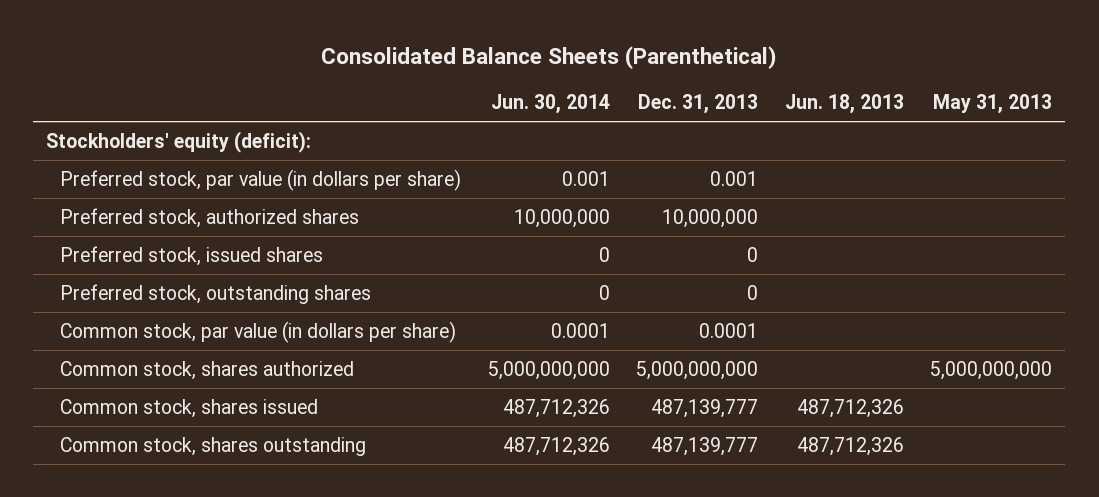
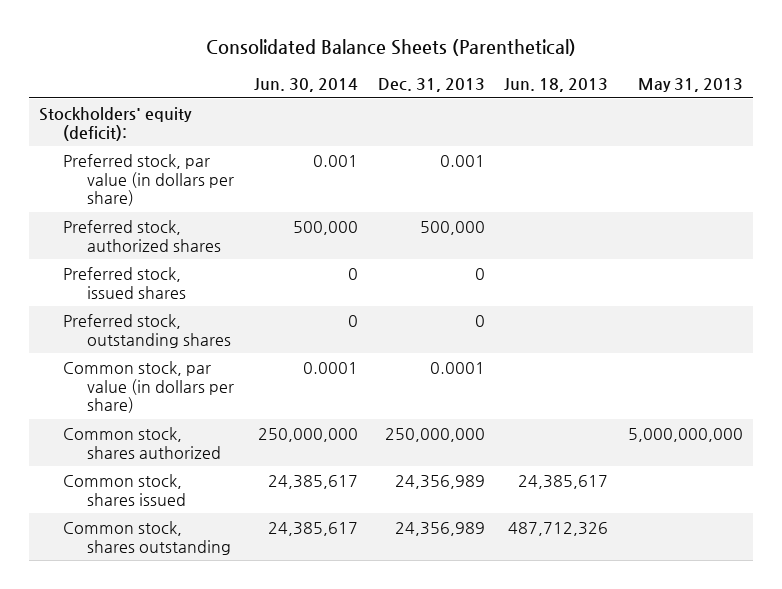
- Preferred stock, authorized shares | 10,000,000 | 10,000,000 | |
+ Preferred stock, authorized shares | 500,000 | 500,000 | |
- Common stock, shares authorized | 5,000,000,000 | 5,000,000,000 | | 5,000,000,000
- Common stock, shares issued | 487,712,326 | 487,139,777 | 487,712,326 |
- Common stock, shares outstanding | 487,712,326 | 487,139,777 | 487,712,326 |
+ Common stock, shares authorized | 250,000,000 | 250,000,000 | | 5,000,000,000
+ Common stock, shares issued | 24,385,617 | 24,356,989 | 24,385,617 |
+ Common stock, shares outstanding | 24,385,617 | 24,356,989 | 487,712,326 |

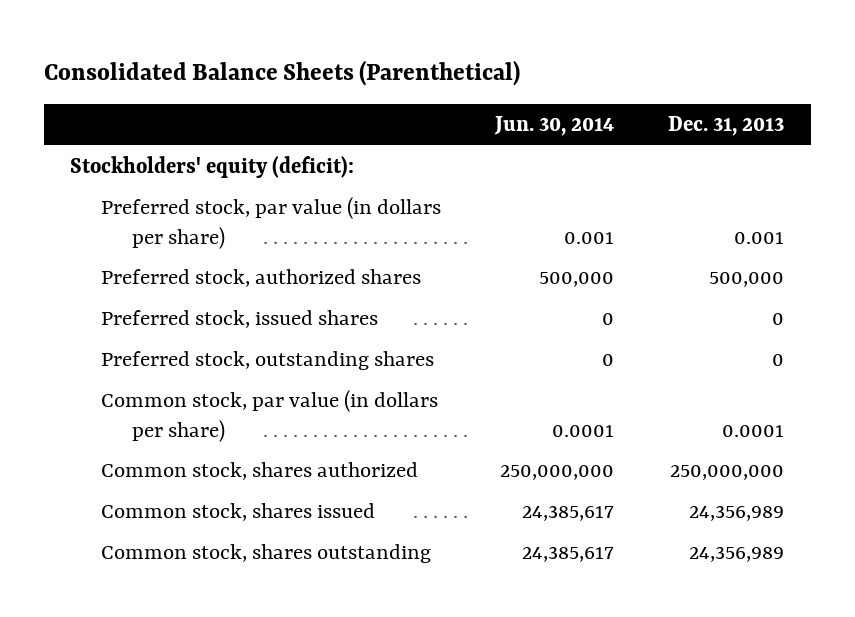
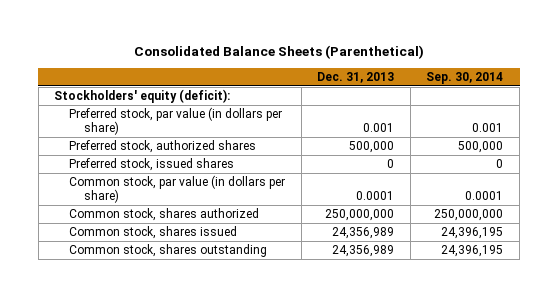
- | Jun. 30, 2014 | Dec. 31, 2013
+ | Dec. 31, 2013 | Sep. 30, 2014
- Preferred stock, outstanding shares | 0 | 0

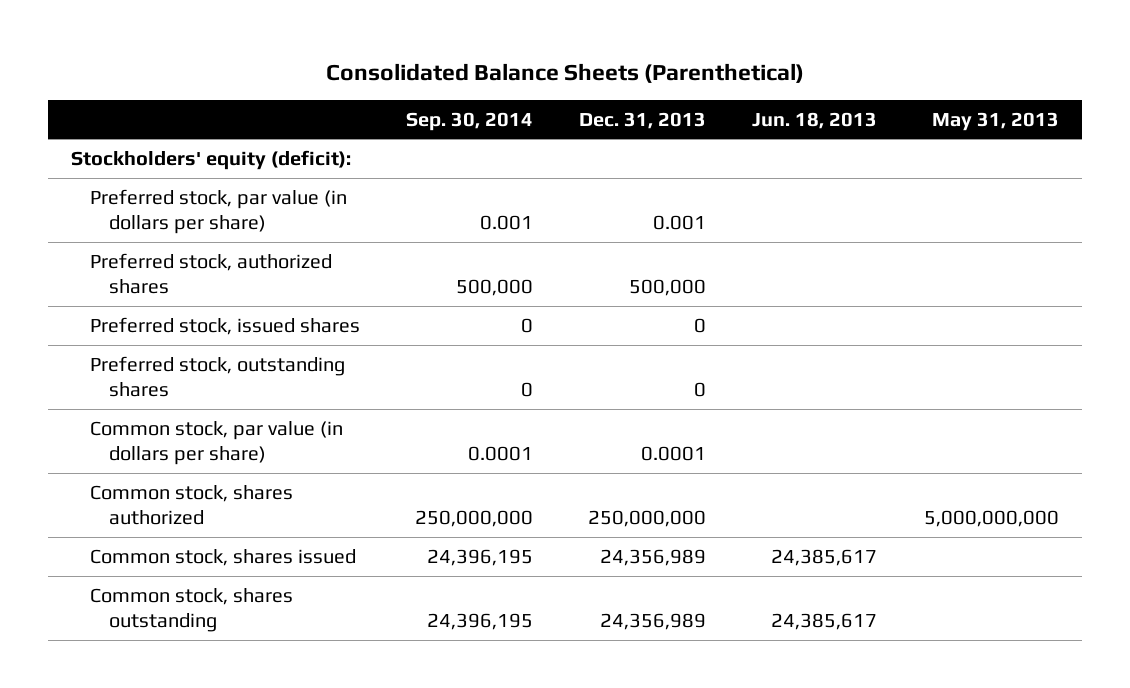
- | Dec. 31, 2013 | Sep. 30, 2014
+ | Sep. 30, 2014 | Dec. 31, 2013 | Jun. 18, 2013 | May 31, 2013
+ Preferred stock, outstanding shares | 0 | 0 | |

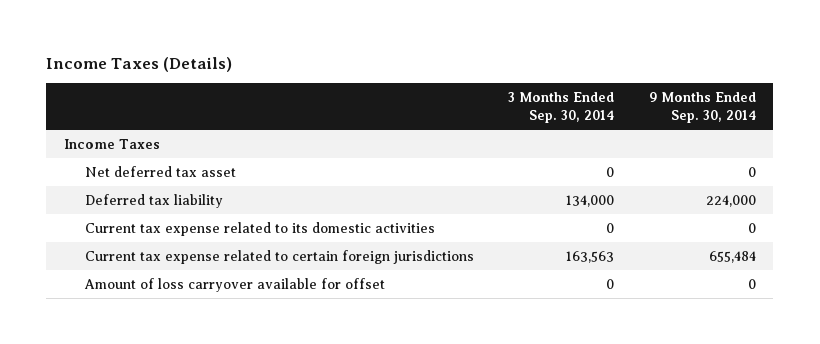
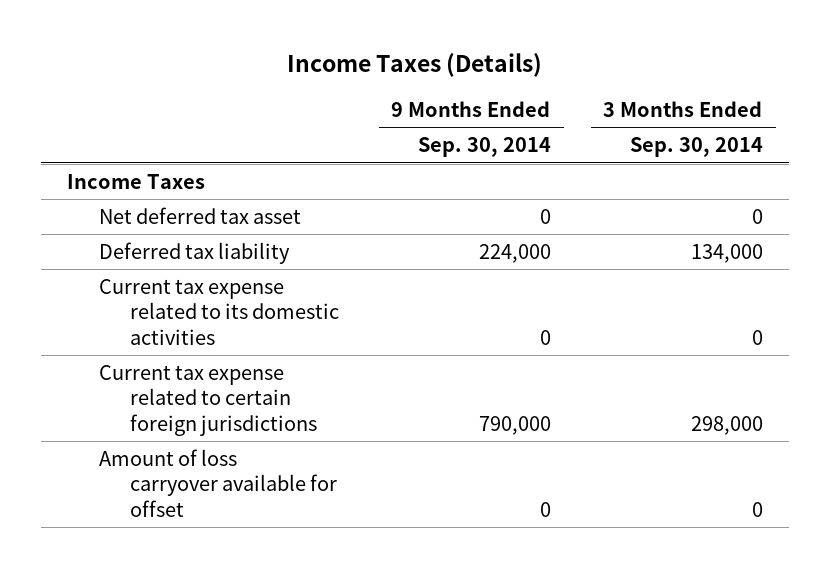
- | 3 Months Ended Sep. 30, 2014 | 9 Months Ended Sep. 30, 2014
+ | 9 Months Ended Sep. 30, 2014 | 3 Months Ended Sep. 30, 2014
- Current tax expense related to certain foreign jurisdictions | 163,563 | 655,484
+ Current tax expense related to certain foreign jurisdictions | 790,000 | 298,000

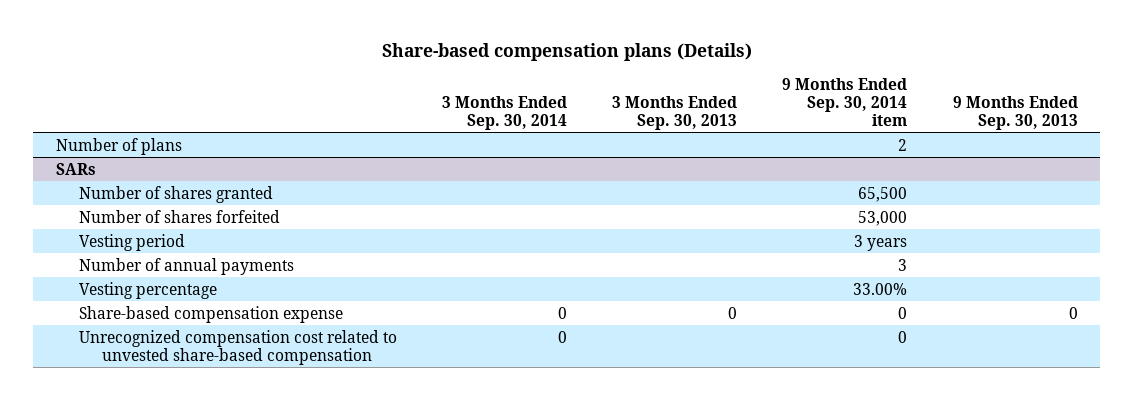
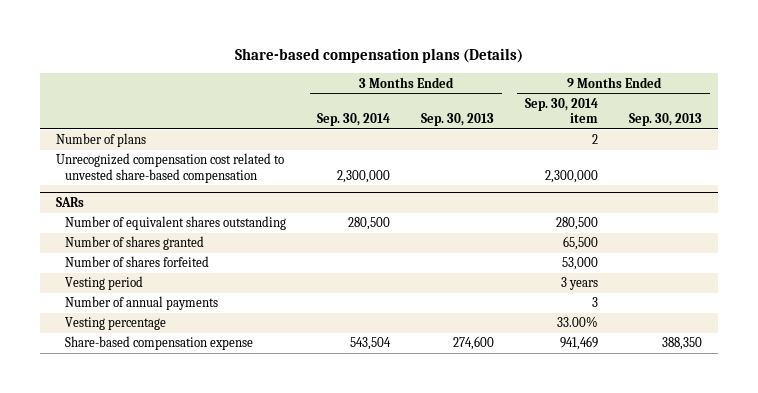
+ Unrecognized compensation cost related to unvested share-based compensation | 2,300,000 | | 2,300,000 |
@ SARs
+ Number of equivalent shares outstanding | 280,500 | | 280,500 |
- Share-based compensation expense | 0 | 0 | 0 | 0
- Unrecognized compensation cost related to unvested share-based compensation | 0 | | 0 |
+ Share-based compensation expense | 543,504 | 274,600 | 941,469 | 388,350

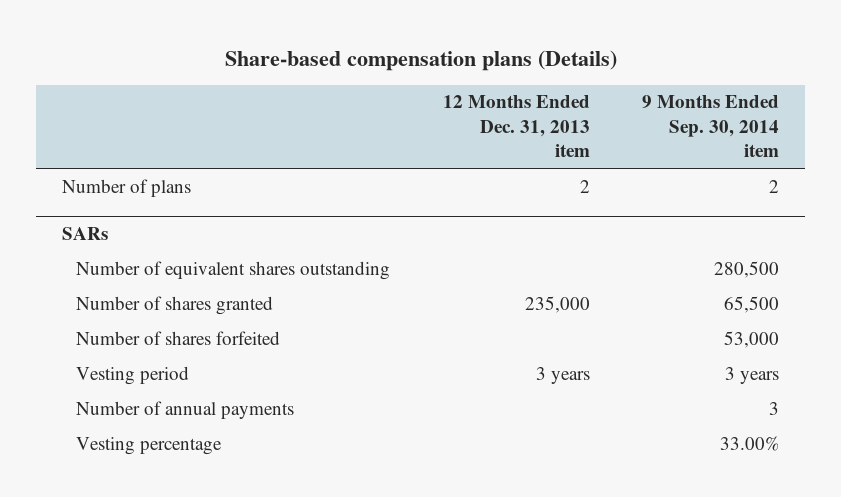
- | 3 Months Ended Sep. 30, 2014 | 3 Months Ended Sep. 30, 2013 | 9 Months Ended Sep. 30, 2014 item | 9 Months Ended Sep. 30, 2013
+ | 12 Months Ended Dec. 31, 2013 item | 9 Months Ended Sep. 30, 2014 item
- Unrecognized compensation cost related to unvested share-based compensation | 2,300,000 | | 2,300,000 |
@ SARs
- Share-based compensation expense | 543,504 | 274,600 | 941,469 | 388,350

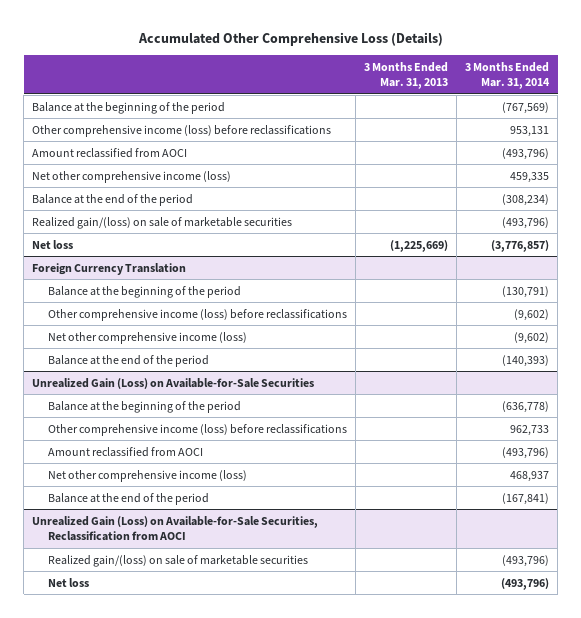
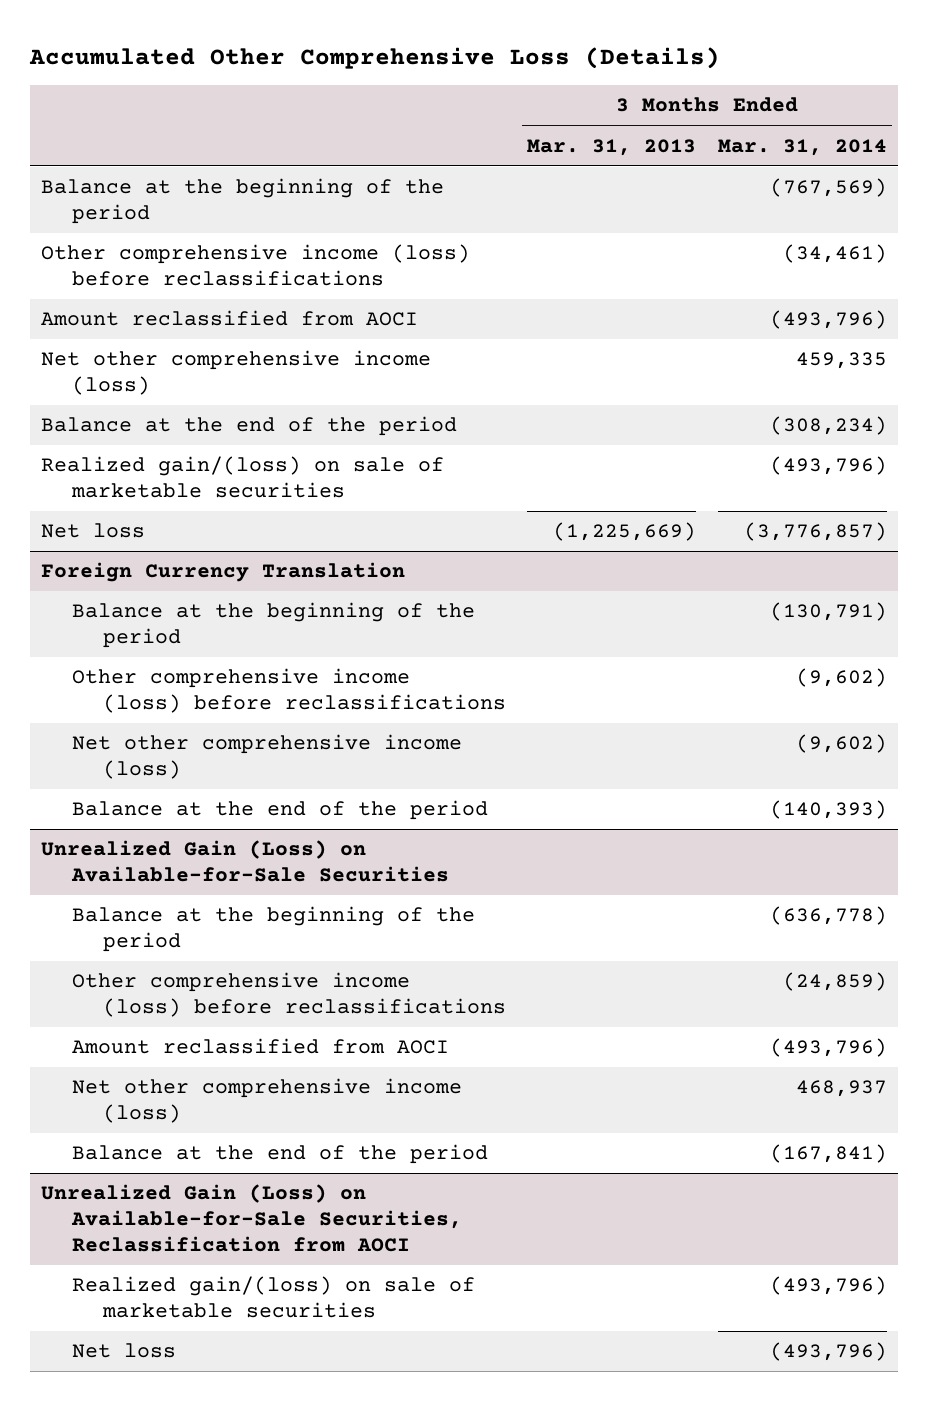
- Other comprehensive income (loss) before reclassifications | | 953,131
+ Other comprehensive income (loss) before reclassifications | | (34,461)
@ Unrealized Gain (Loss) on Available-for-Sale Securities
- Other comprehensive income (loss) before reclassifications | | 962,733
+ Other comprehensive income (loss) before reclassifications | | (24,859)

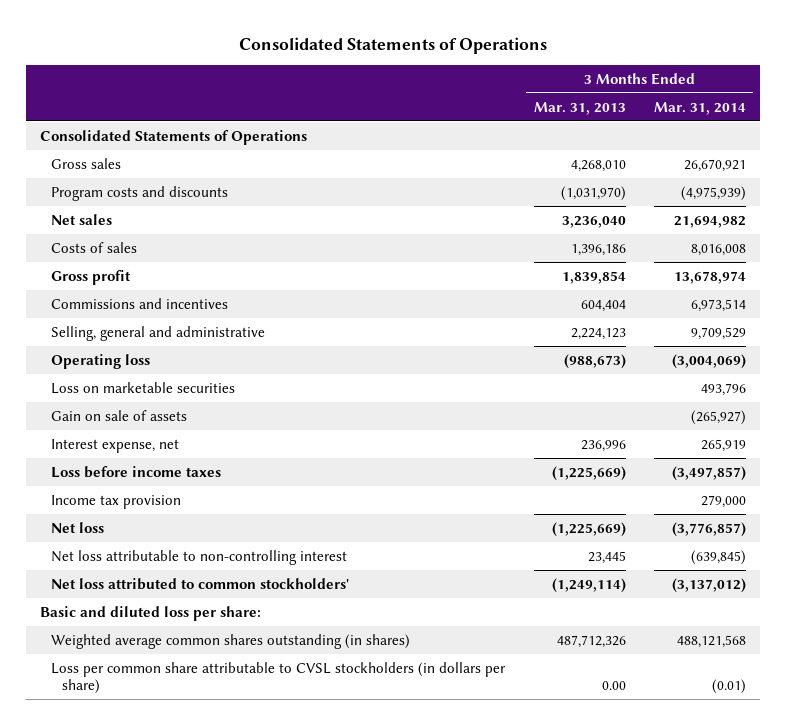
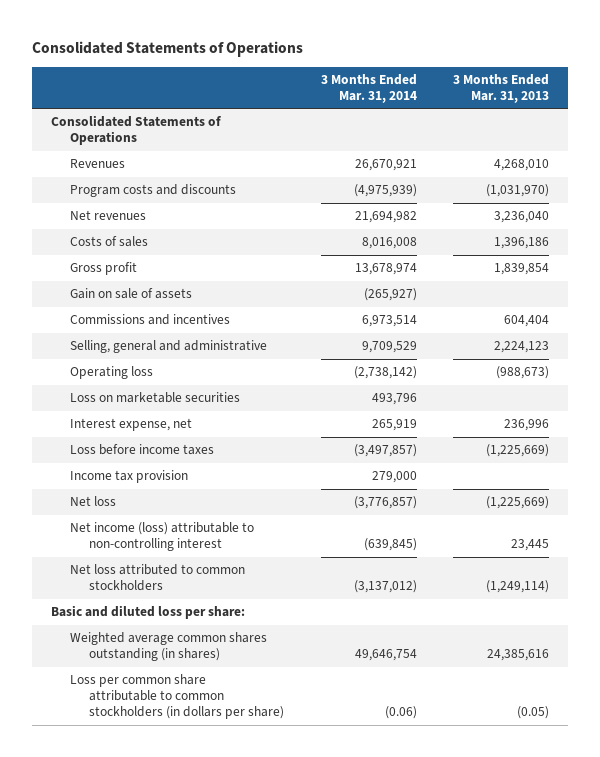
- | 3 Months Ended Mar. 31, 2013 | 3 Months Ended Mar. 31, 2014
+ | 3 Months Ended Mar. 31, 2014 | 3 Months Ended Mar. 31, 2013
- Gross sales | 4,268,010 | 26,670,921
+ Revenues | 26,670,921 | 4,268,010
- Net sales | 3,236,040 | 21,694,982
+ Net revenues | 21,694,982 | 3,236,040
moved up: Gain on sale of assets | (265,927) |
- Operating loss | (988,673) | (3,004,069)
+ Operating loss | (2,738,142) | (988,673)
- Net loss attributable to non-controlling interest | 23,445 | (639,845)
- Net loss attributed to common stockholders' | (1,249,114) | (3,137,012)
+ Net income (loss) attributable to non-controlling interest | (639,845) | 23,445
+ Net loss attributed to common stockholders | (3,137,012) | (1,249,114)
- Weighted average common shares outstanding (in shares) | 487,712,326 | 488,121,568
- Loss per common share attributable to CVSL stockholders (in dollars per share) | 0.00 | (0.01)
+ Weighted average common shares outstanding (in shares) | 49,646,754 | 24,385,616
+ Loss per common share attributable to common stockholders (in dollars per share) | (0.06) | (0.05)

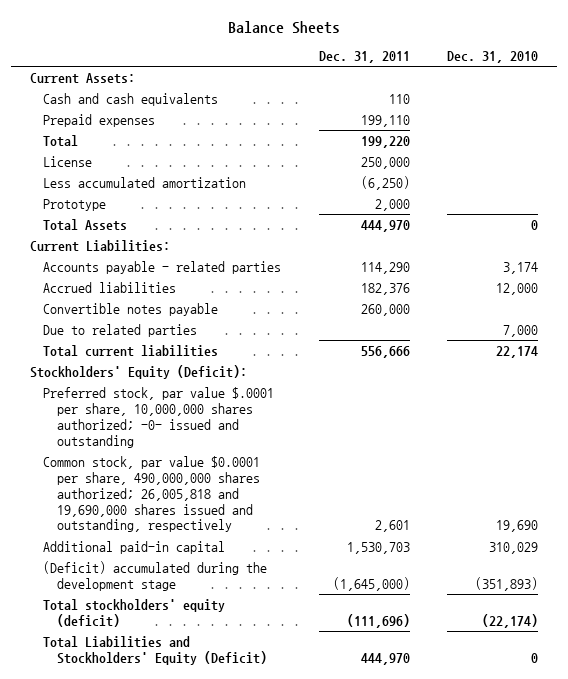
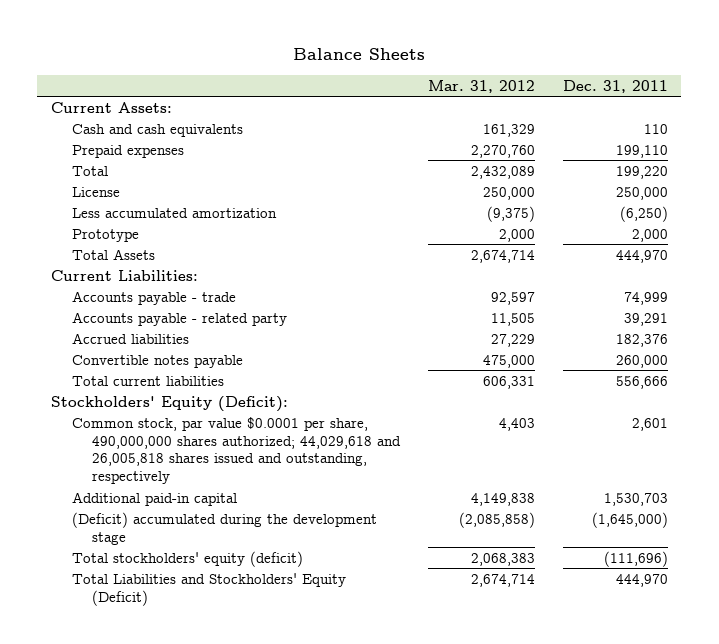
- | Dec. 31, 2011 | Dec. 31, 2010
+ | Mar. 31, 2012 | Dec. 31, 2011
- Accounts payable - related parties | 114,290 | 3,174
+ Accounts payable - trade | 92,597 | 74,999
+ Accounts payable - related party | 11,505 | 39,291
- Due to related parties | | 7,000
- Preferred stock, par value $.0001 per share, 10,000,000 shares authorized; -0- issued and outstanding
- Common stock, par value $0.0001 per share, 490,000,000 shares authorized; 26,005,818 and 19,690,000 shares issued and outstanding, respectively | 2,601 | 19,690
+ Common stock, par value $0.0001 per share, 490,000,000 shares authorized; 44,029,618 and 26,005,818 shares issued and outstanding, respectively | 4,403 | 2,601

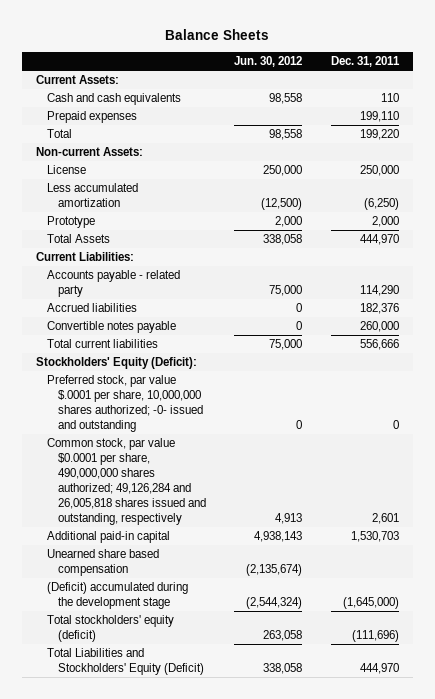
- | Mar. 31, 2012 | Dec. 31, 2011
+ | Jun. 30, 2012 | Dec. 31, 2011
+ Non-current Assets:
- Accounts payable - trade | 92,597 | 74,999
- Accounts payable - related party | 11,505 | 39,291
+ Accounts payable - related party | 75,000 | 114,290
- Common stock, par value $0.0001 per share, 490,000,000 shares authorized; 44,029,618 and 26,005,818 shares issued and outstanding, respectively | 4,403 | 2,601
+ Preferred stock, par value $.0001 per share, 10,000,000 shares authorized; -0- issued and outstanding | 0 | 0
+ Common stock, par value $0.0001 per share, 490,000,000 shares authorized; 49,126,284 and 26,005,818 shares issued and outstanding, respectively | 4,913 | 2,601
+ Unearned share based compensation | (2,135,674) |

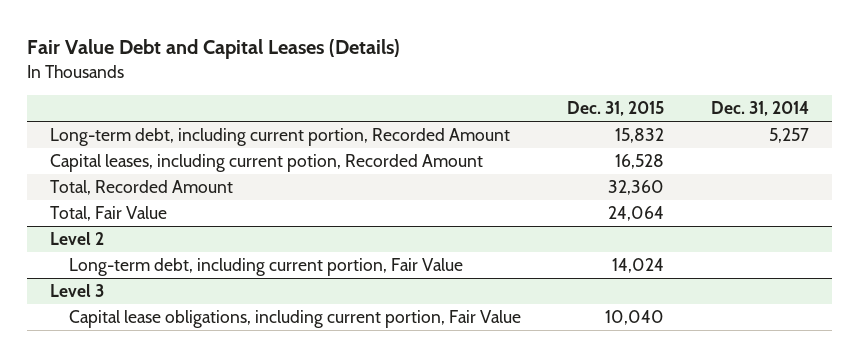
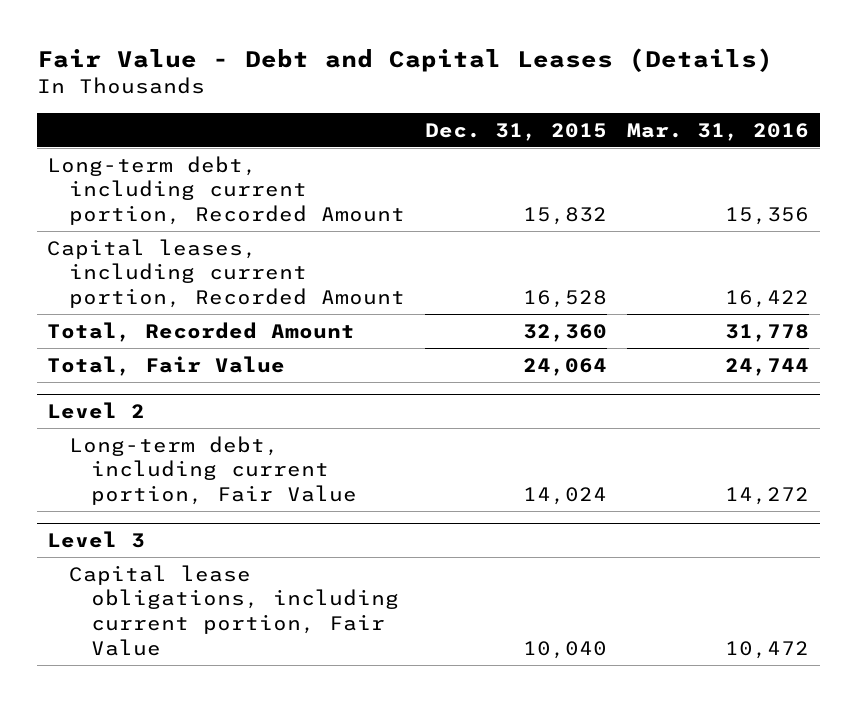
- Fair Value Debt and Capital Leases (Details)
+ Fair Value - Debt and Capital Leases (Details)
- | Dec. 31, 2015 | Dec. 31, 2014
+ | Dec. 31, 2015 | Mar. 31, 2016
- Capital leases, including current potion, Recorded Amount | 16,528 |
+ Capital leases, including current portion, Recorded Amount | 16,528 | 16,422

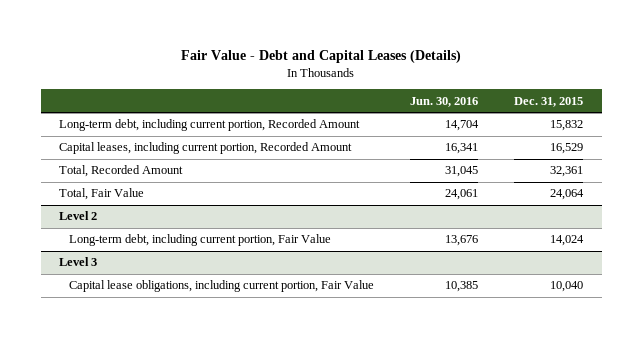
- | Dec. 31, 2015 | Mar. 31, 2016
+ | Jun. 30, 2016 | Dec. 31, 2015
- Capital leases, including current portion, Recorded Amount | 16,528 | 16,422
- Total, Recorded Amount | 32,360 | 31,778
+ Capital leases, including current portion, Recorded Amount | 16,341 | 16,529
+ Total, Recorded Amount | 31,045 | 32,361

